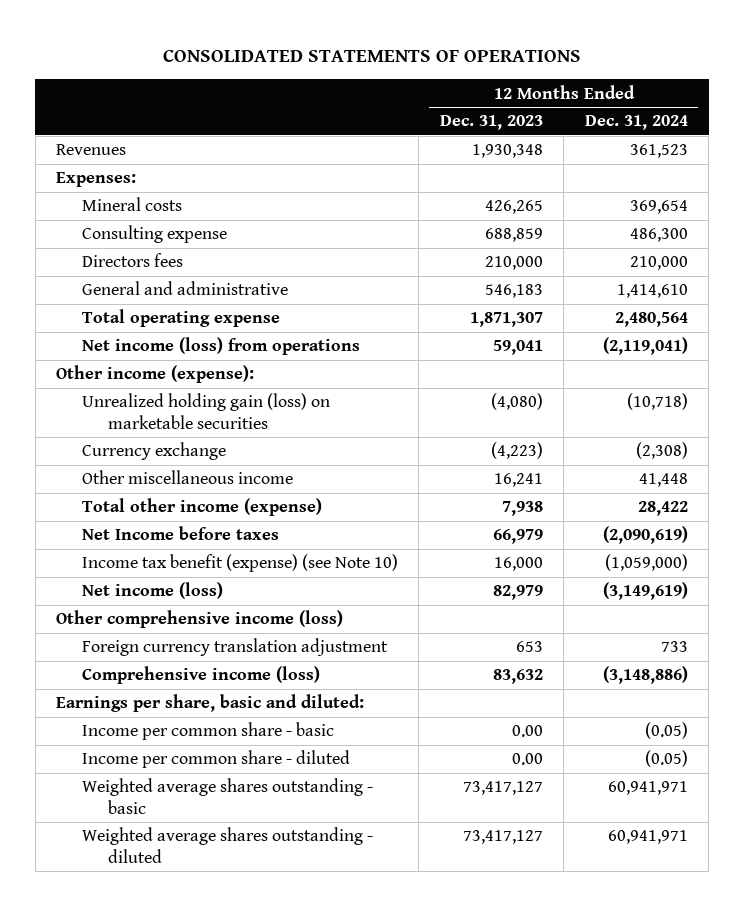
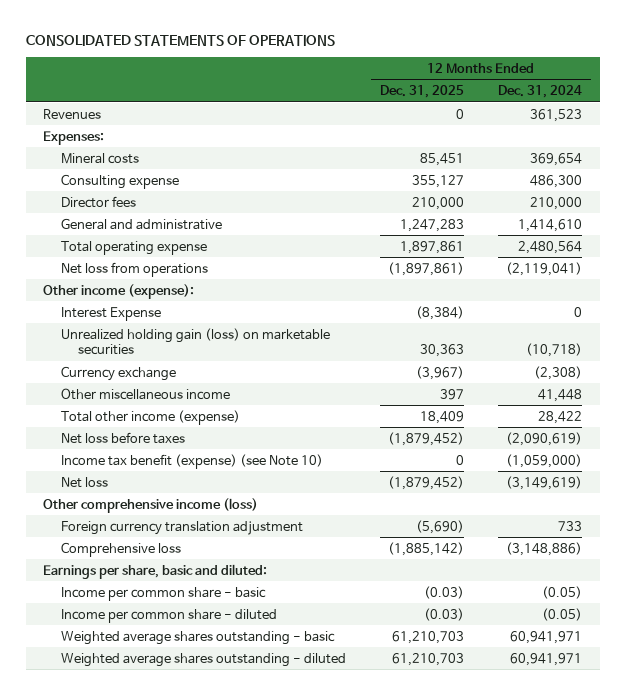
- | 12 Months Ended Dec. 31, 2023 | 12 Months Ended Dec. 31, 2024
+ | 12 Months Ended Dec. 31, 2025 | 12 Months Ended Dec. 31, 2024
- Directors fees | 210,000 | 210,000
+ Director fees | 210,000 | 210,000
- Net income (loss) from operations | 59,041 | (2,119,041)
+ Net loss from operations | (1,897,861) | (2,119,041)
+ Interest Expense | (8,384) | 0
- Net Income before taxes | 66,979 | (2,090,619)
+ Net loss before taxes | (1,879,452) | (2,090,619)
- Net income (loss) | 82,979 | (3,149,619)
+ Net loss | (1,879,452) | (3,149,619)
- Comprehensive income (loss) | 83,632 | (3,148,886)
+ Comprehensive loss | (1,885,142) | (3,148,886)

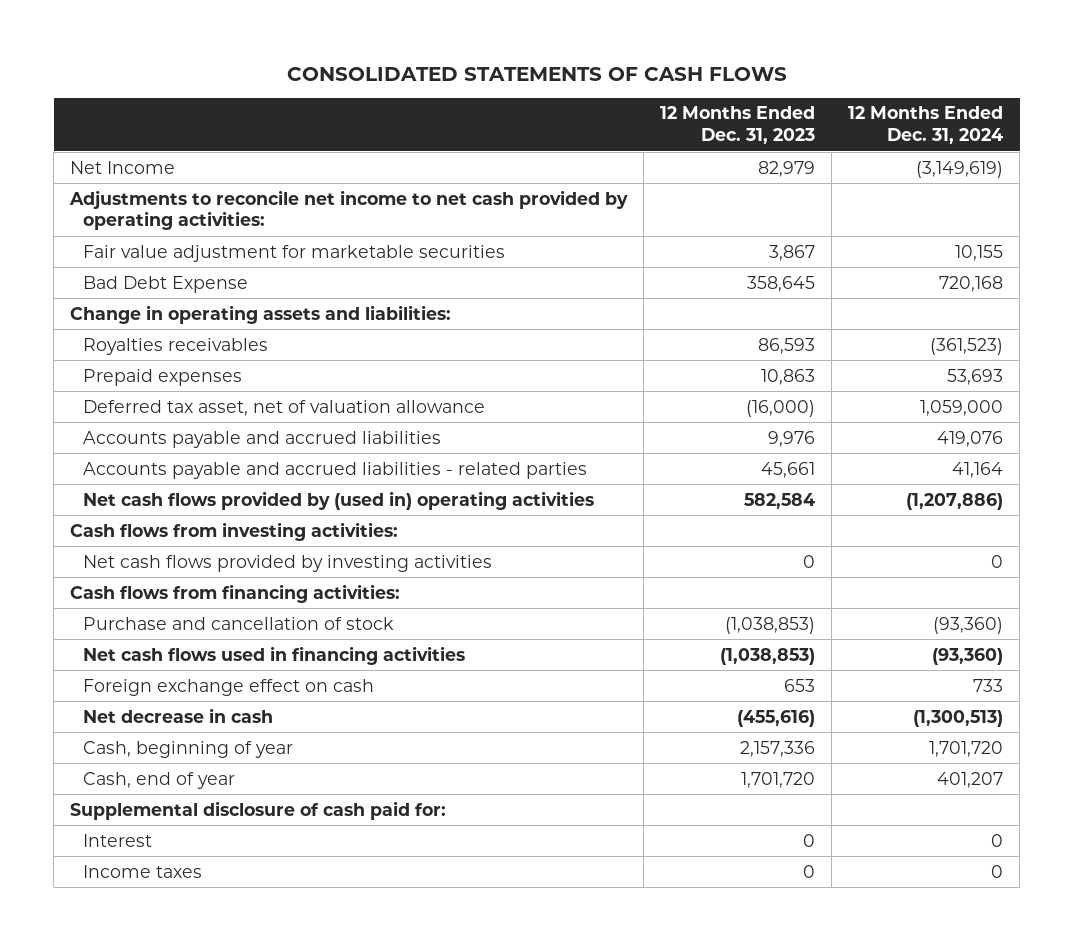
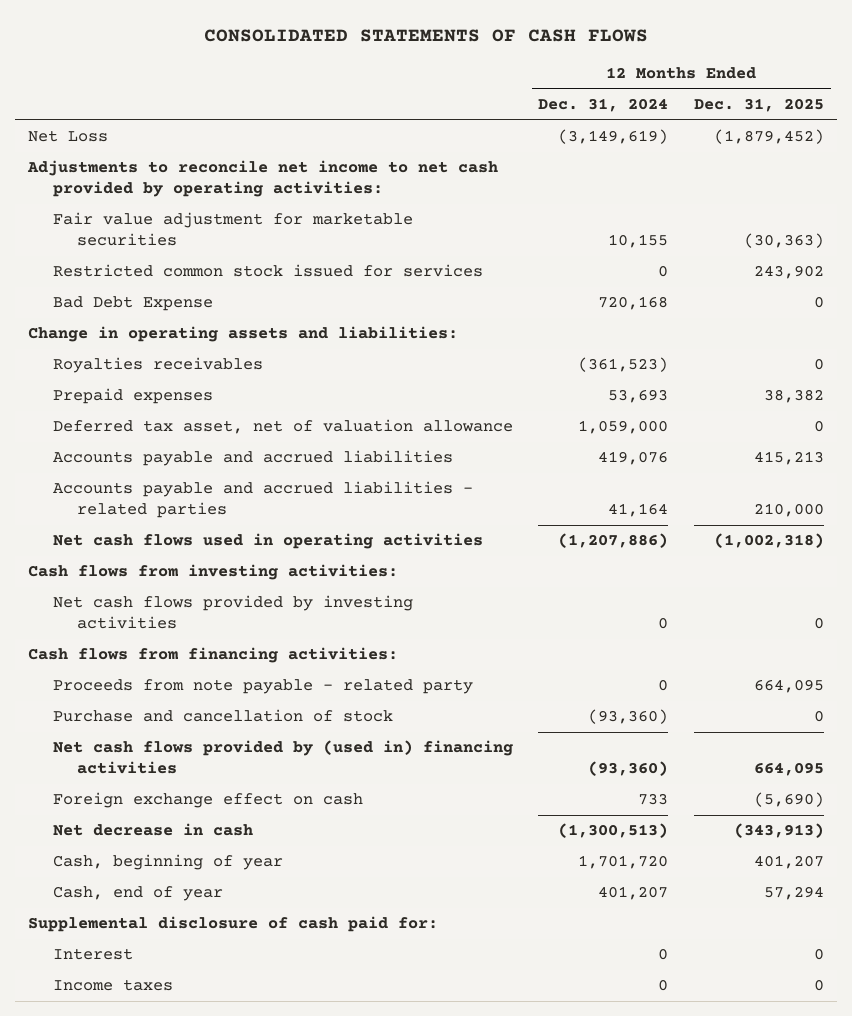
- | 12 Months Ended Dec. 31, 2023 | 12 Months Ended Dec. 31, 2024
+ | 12 Months Ended Dec. 31, 2024 | 12 Months Ended Dec. 31, 2025
- Net Income | 82,979 | (3,149,619)
+ Net Loss | (3,149,619) | (1,879,452)
+ Restricted common stock issued for services | 0 | 243,902
- Net cash flows provided by (used in) operating activities | 582,584 | (1,207,886)
+ Net cash flows used in operating activities | (1,207,886) | (1,002,318)
+ Proceeds from note payable - related party | 0 | 664,095
- Net cash flows used in financing activities | (1,038,853) | (93,360)
+ Net cash flows provided by (used in) financing activities | (93,360) | 664,095

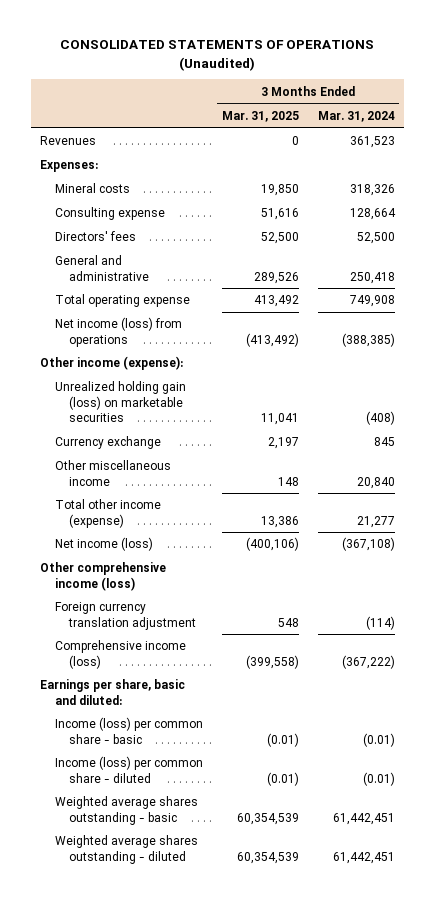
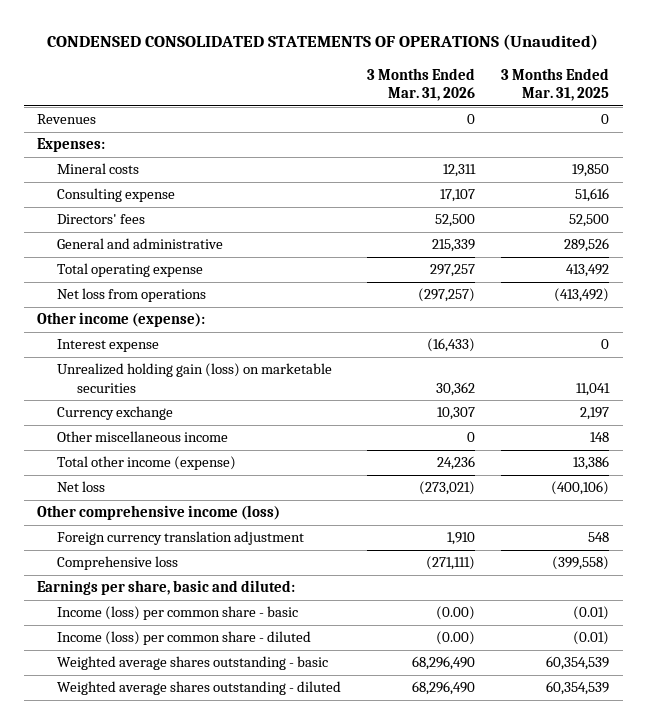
- CONSOLIDATED STATEMENTS OF OPERATIONS (Unaudited)
+ CONDENSED CONSOLIDATED STATEMENTS OF OPERATIONS (Unaudited)
- | 3 Months Ended Mar. 31, 2025 | 3 Months Ended Mar. 31, 2024
+ | 3 Months Ended Mar. 31, 2026 | 3 Months Ended Mar. 31, 2025
- Net income (loss) from operations | (413,492) | (388,385)
+ Net loss from operations | (297,257) | (413,492)
+ Interest expense | (16,433) | 0
- Net income (loss) | (400,106) | (367,108)
+ Net loss | (273,021) | (400,106)
- Comprehensive income (loss) | (399,558) | (367,222)
+ Comprehensive loss | (271,111) | (399,558)

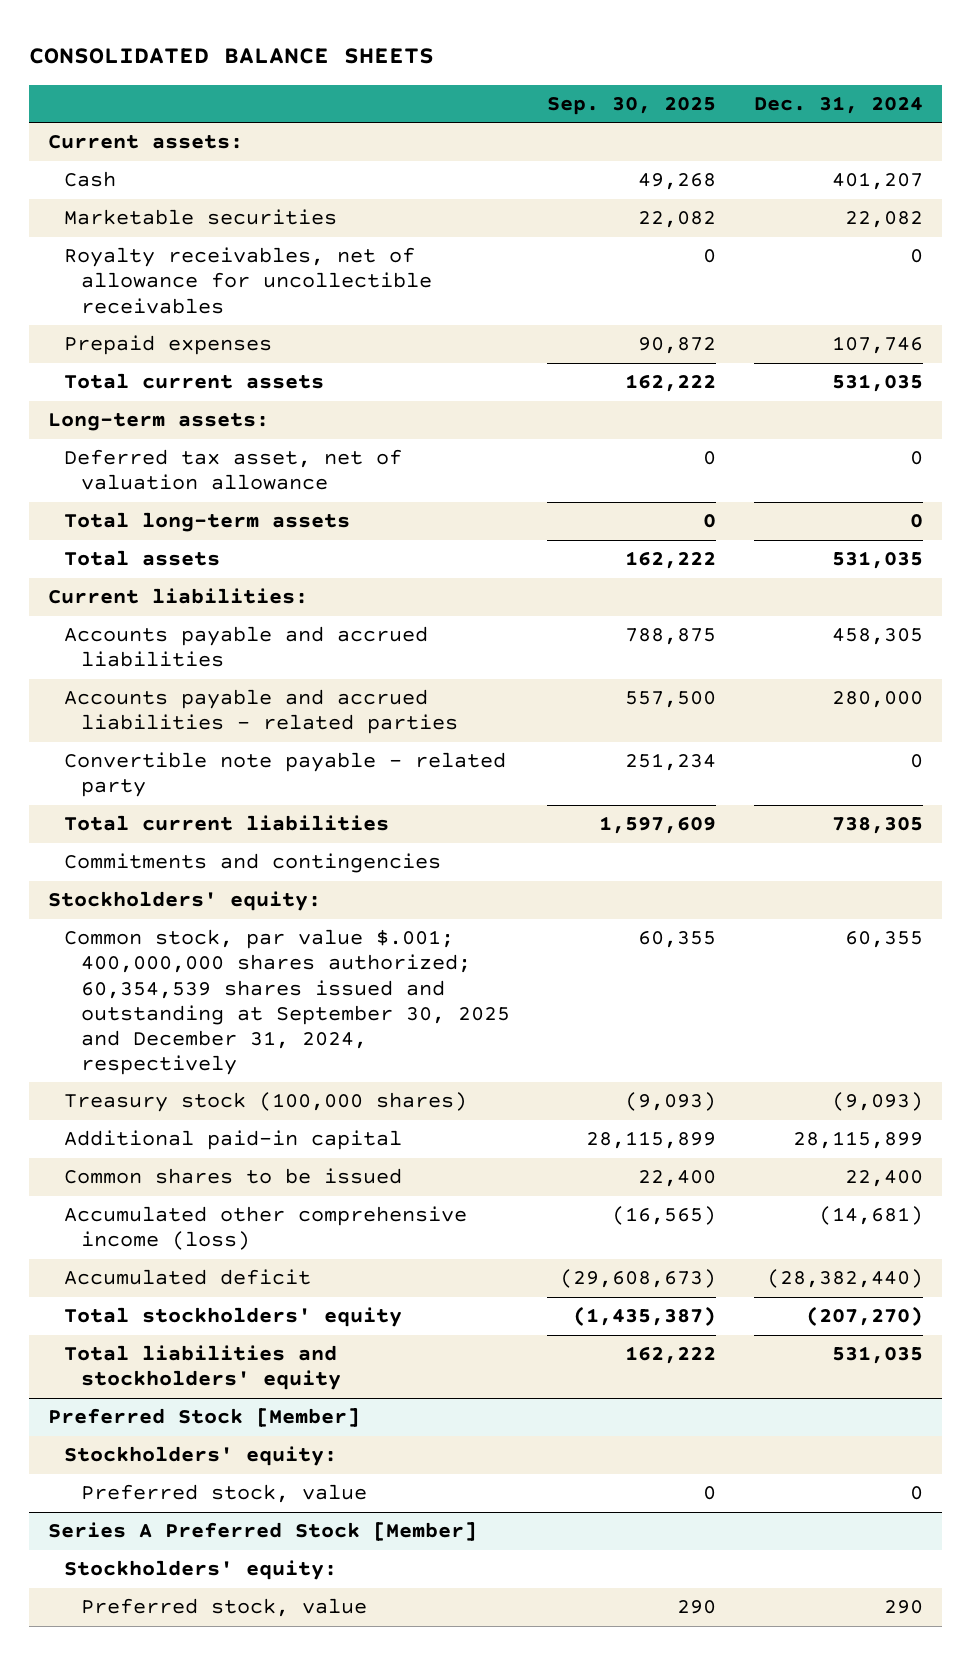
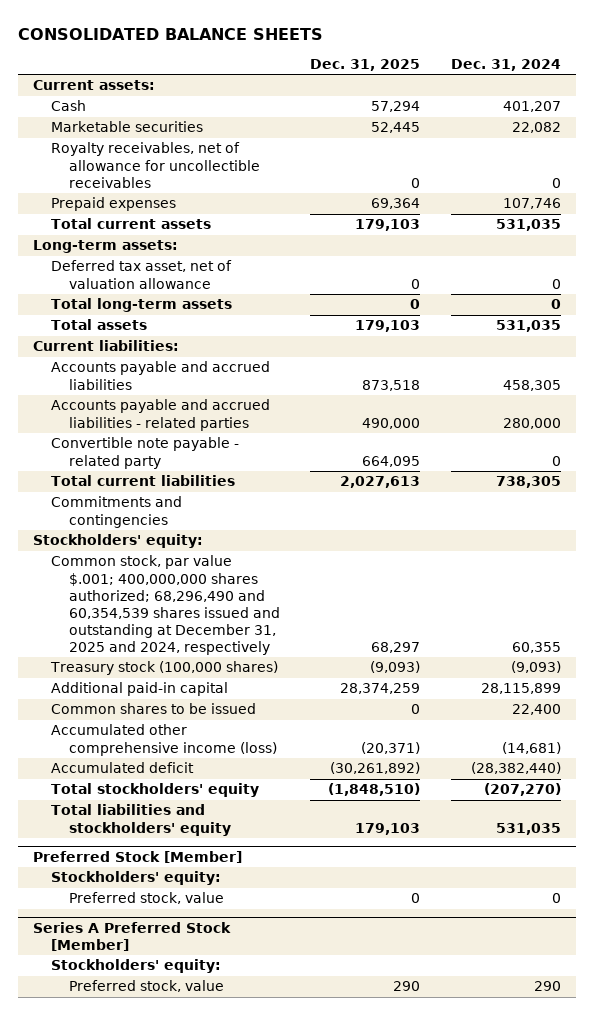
- | Sep. 30, 2025 | Dec. 31, 2024
+ | Dec. 31, 2025 | Dec. 31, 2024
- Common stock, par value $.001; 400,000,000 shares authorized; 60,354,539 shares issued and outstanding at September 30, 2025 and December 31, 2024, respectively | 60,355 | 60,355
+ Common stock, par value $.001; 400,000,000 shares authorized; 68,296,490 and 60,354,539 shares issued and outstanding at December 31, 2025 and 2024, respectively | 68,297 | 60,355

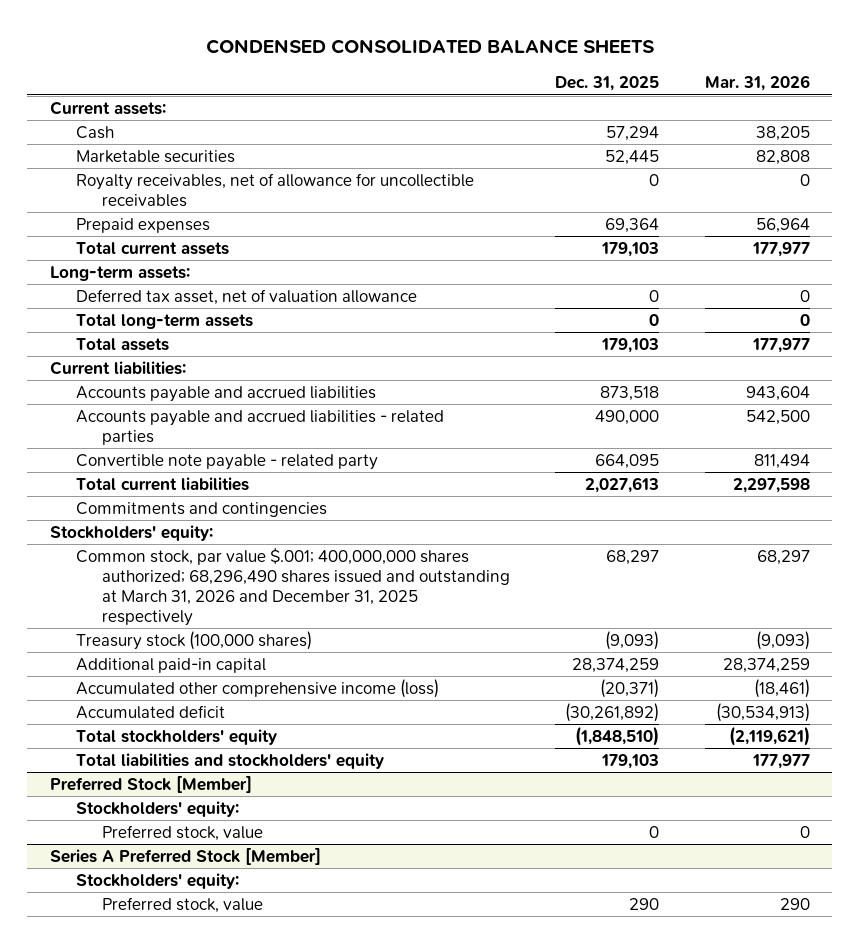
- CONSOLIDATED BALANCE SHEETS
+ CONDENSED CONSOLIDATED BALANCE SHEETS
- | Dec. 31, 2025 | Dec. 31, 2024
+ | Dec. 31, 2025 | Mar. 31, 2026
- Common stock, par value $.001; 400,000,000 shares authorized; 68,296,490 and 60,354,539 shares issued and outstanding at December 31, 2025 and 2024, respectively | 68,297 | 60,355
+ Common stock, par value $.001; 400,000,000 shares authorized; 68,296,490 shares issued and outstanding at March 31, 2026 and December 31, 2025 respectively | 68,297 | 68,297
- Common shares to be issued | 0 | 22,400

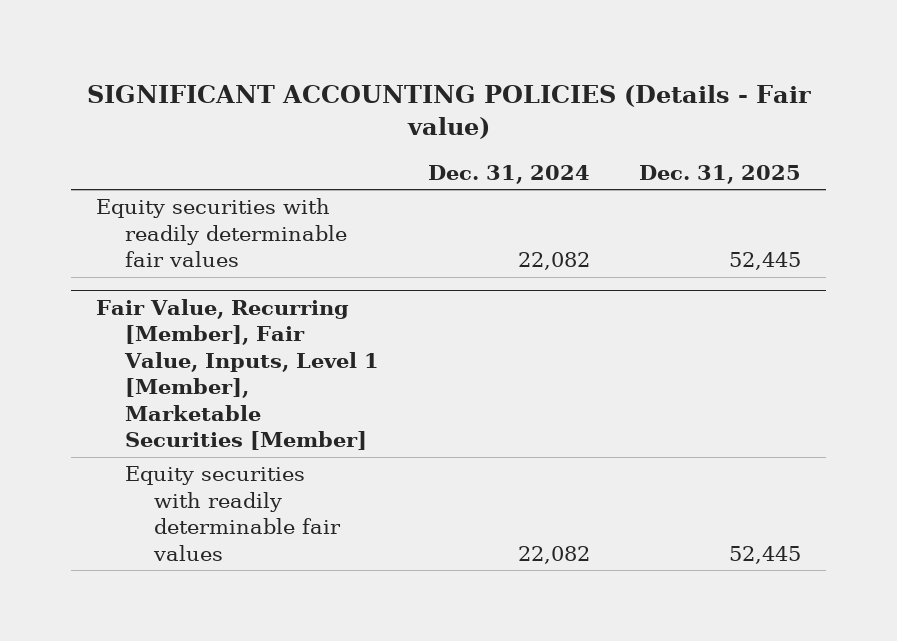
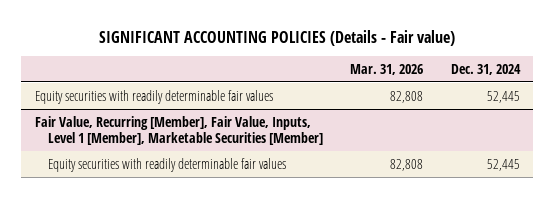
- | Dec. 31, 2024 | Dec. 31, 2025
+ | Mar. 31, 2026 | Dec. 31, 2024
- Equity securities with readily determinable fair values | 22,082 | 52,445
+ Equity securities with readily determinable fair values | 82,808 | 52,445
@ Fair Value, Recurring [Member], Fair Value, Inputs, Level 1 [Member], Marketable Securities [Member]
- Equity securities with readily determinable fair values | 22,082 | 52,445
+ Equity securities with readily determinable fair values | 82,808 | 52,445

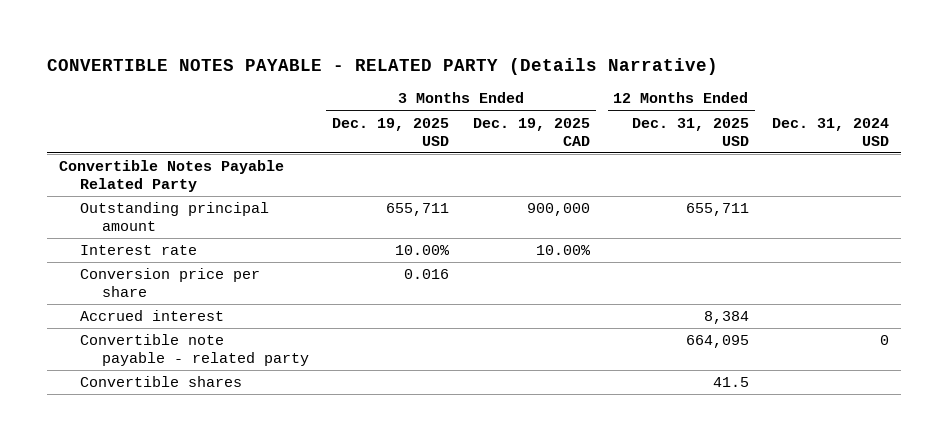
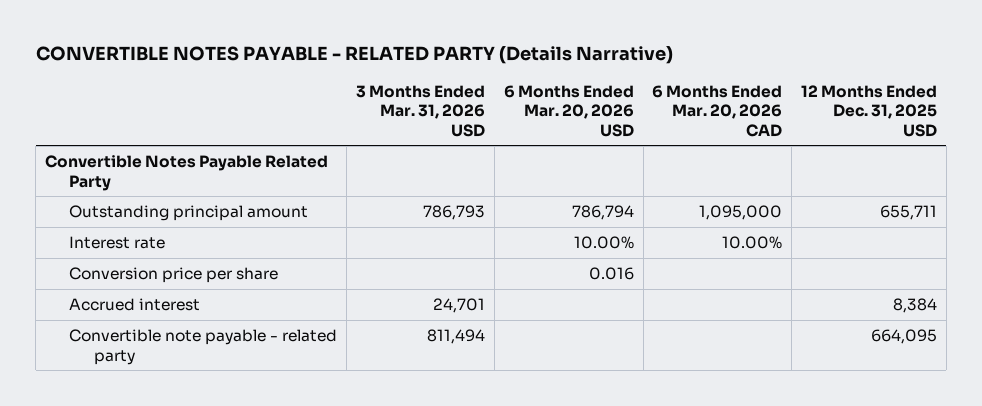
- | 3 Months Ended Dec. 19, 2025 USD | 3 Months Ended Dec. 19, 2025 CAD | 12 Months Ended Dec. 31, 2025 USD | Dec. 31, 2024 USD
+ | 3 Months Ended Mar. 31, 2026 USD | 6 Months Ended Mar. 20, 2026 USD | 6 Months Ended Mar. 20, 2026 CAD | 12 Months Ended Dec. 31, 2025 USD
- Convertible shares | | | 41.5 |

